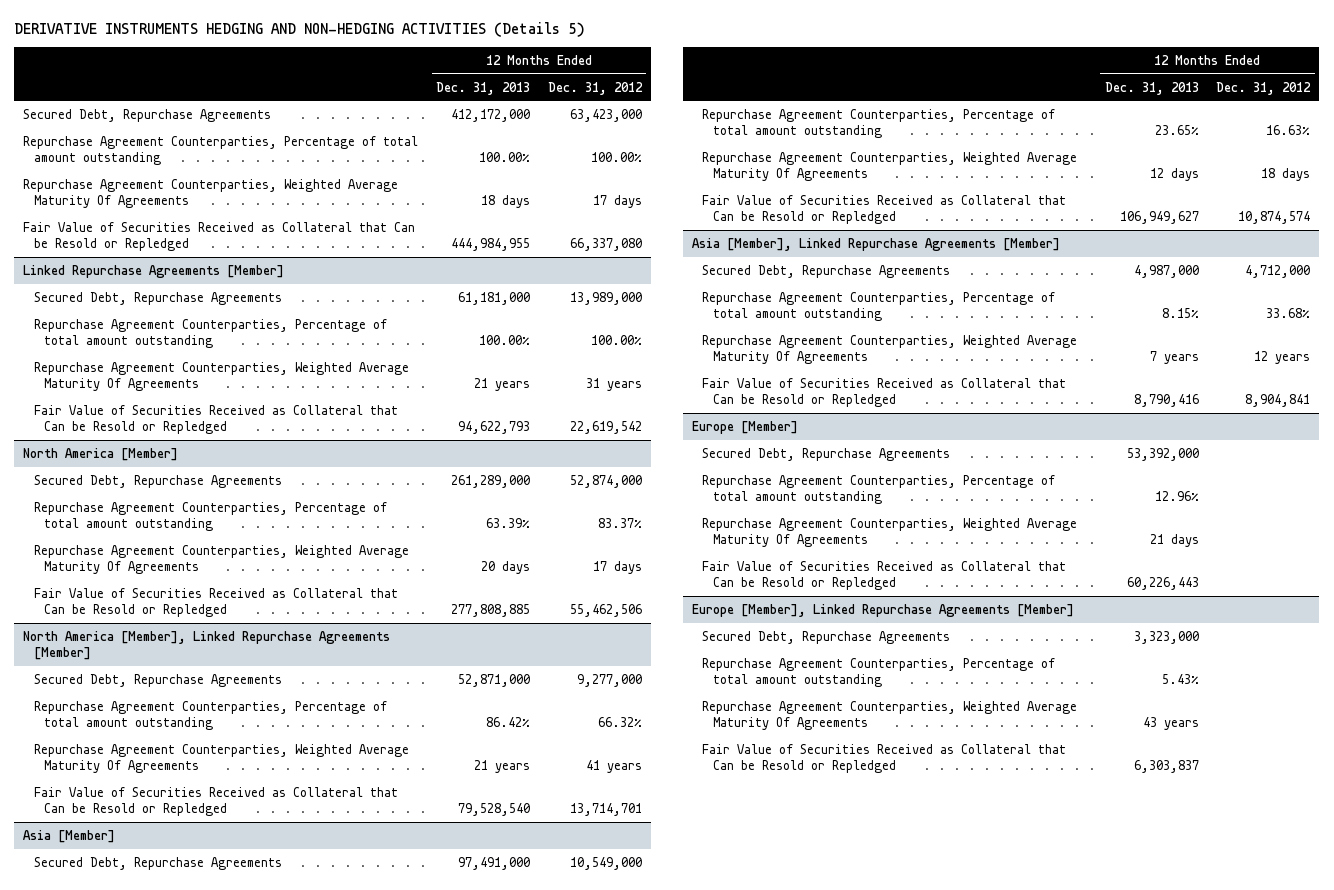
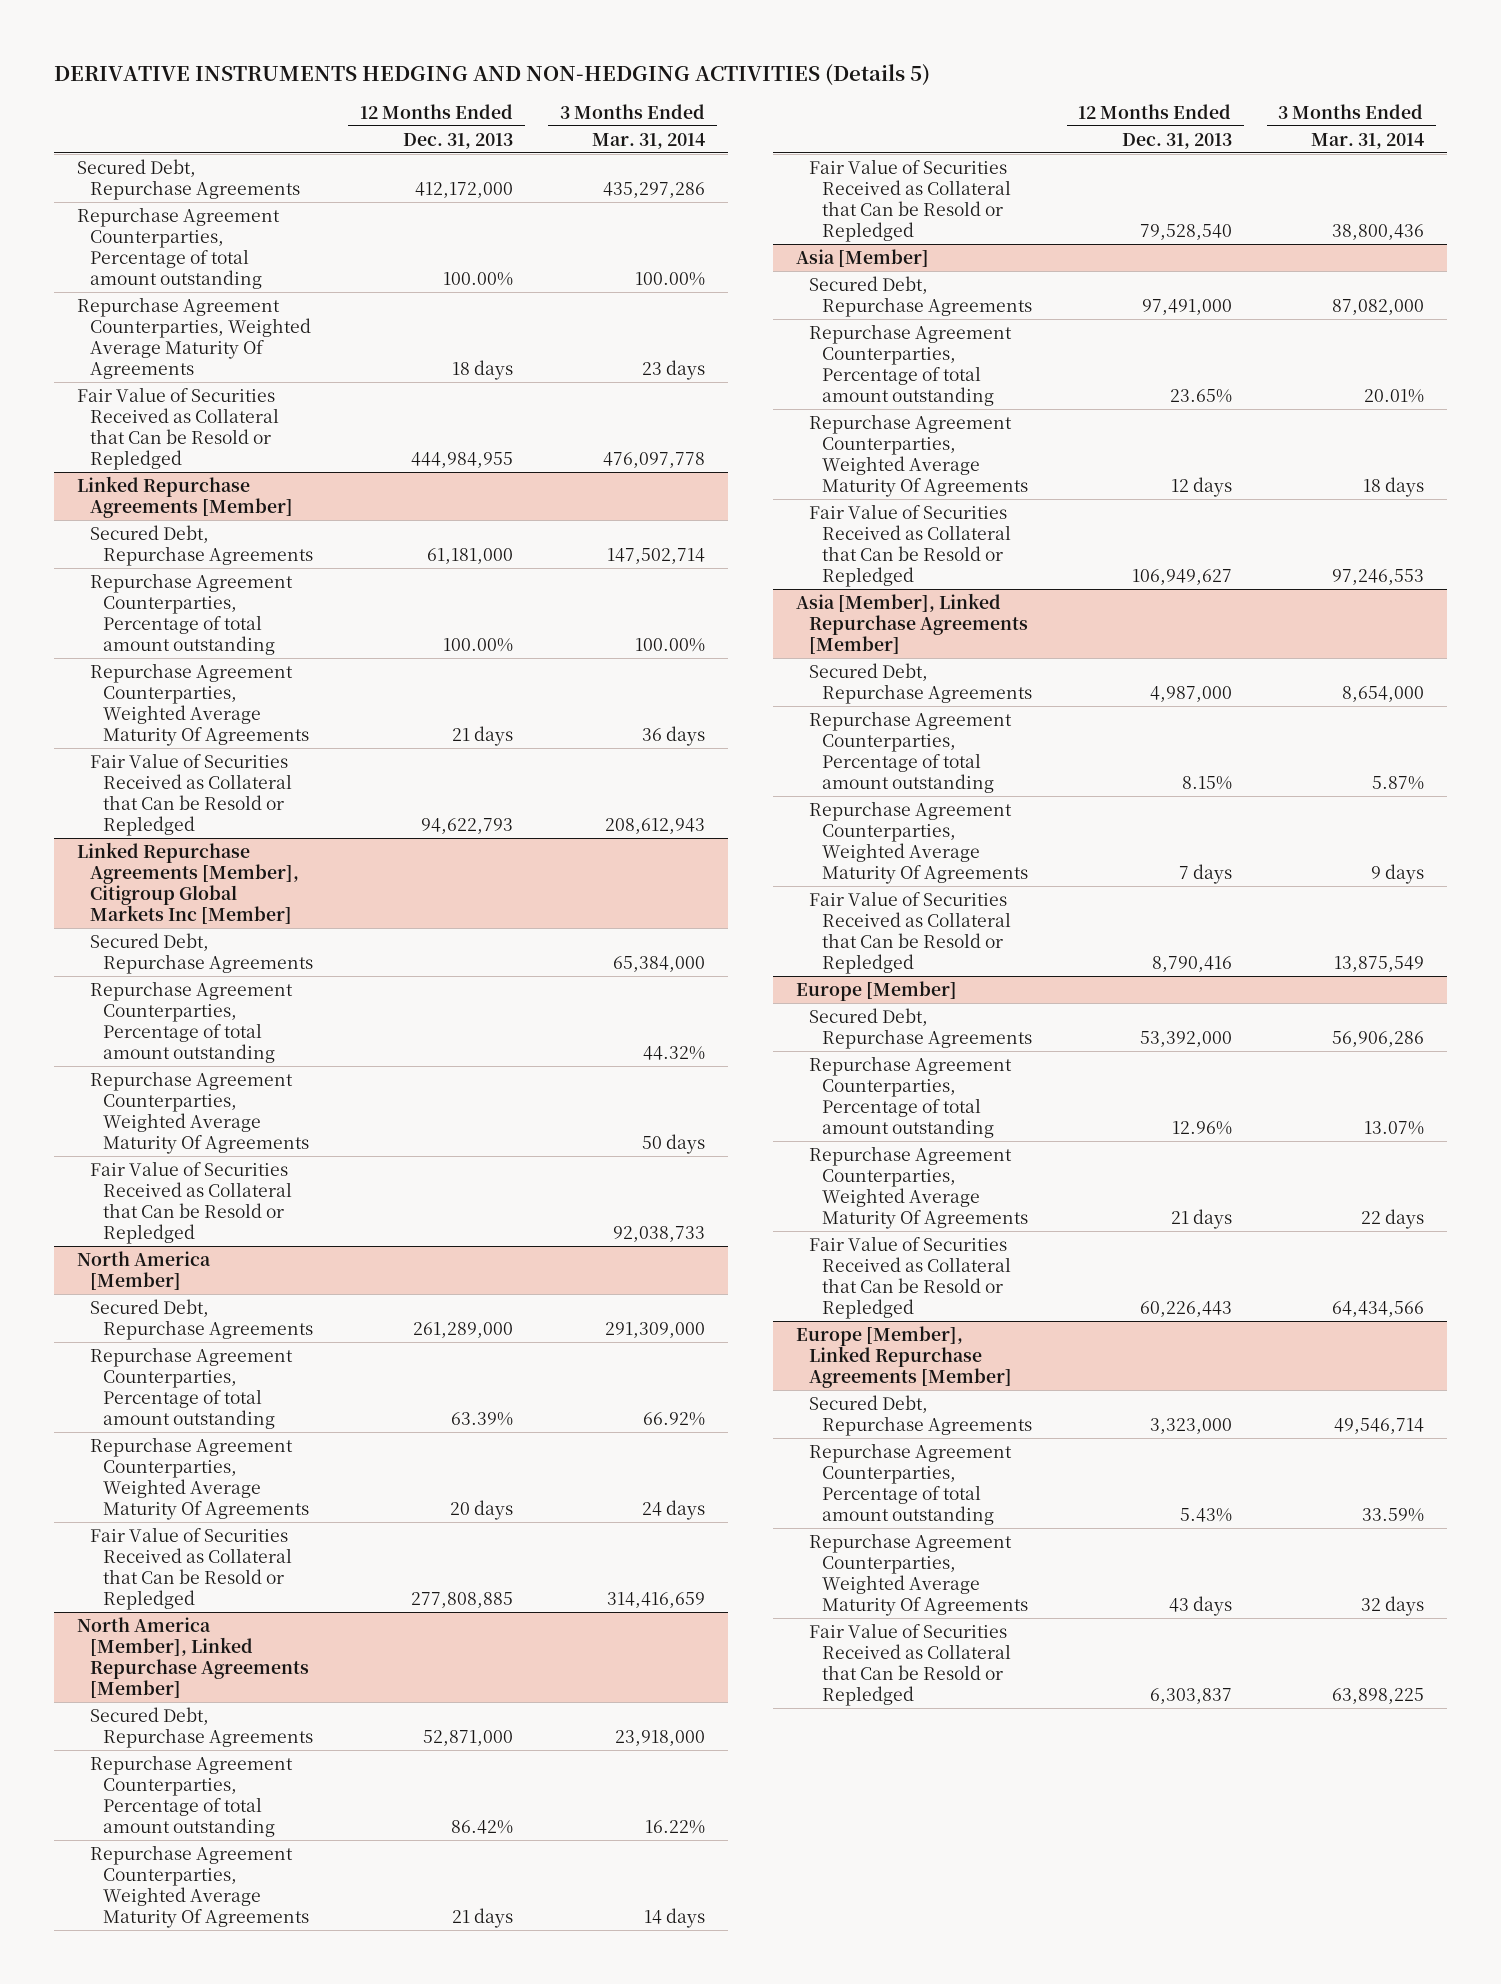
- | 12 Months Ended Dec. 31, 2013 | 12 Months Ended Dec. 31, 2012
+ | 12 Months Ended Dec. 31, 2013 | 3 Months Ended Mar. 31, 2014
@ Linked Repurchase Agreements [Member]
- Repurchase Agreement Counterparties, Weighted Average Maturity Of Agreements | 21 years | 31 years
+ Repurchase Agreement Counterparties, Weighted Average Maturity Of Agreements | 21 days | 36 days
+ Linked Repurchase Agreements [Member], Citigroup Global Markets Inc [Member]
+ Secured Debt, Repurchase Agreements | | 65,384,000
+ Repurchase Agreement Counterparties, Percentage of total amount outstanding | | 44.32%
+ Repurchase Agreement Counterparties, Weighted Average Maturity Of Agreements | | 50 days
+ Fair Value of Securities Received as Collateral that Can be Resold or Repledged | | 92,038,733
@ North America [Member], Linked Repurchase Agreements [Member]
- Repurchase Agreement Counterparties, Weighted Average Maturity Of Agreements | 21 years | 41 years
+ Repurchase Agreement Counterparties, Weighted Average Maturity Of Agreements | 21 days | 14 days
@ Asia [Member], Linked Repurchase Agreements [Member]
- Repurchase Agreement Counterparties, Weighted Average Maturity Of Agreements | 7 years | 12 years
+ Repurchase Agreement Counterparties, Weighted Average Maturity Of Agreements | 7 days | 9 days
@ Europe [Member], Linked Repurchase Agreements [Member]
- Repurchase Agreement Counterparties, Weighted Average Maturity Of Agreements | 43 years |
+ Repurchase Agreement Counterparties, Weighted Average Maturity Of Agreements | 43 days | 32 days

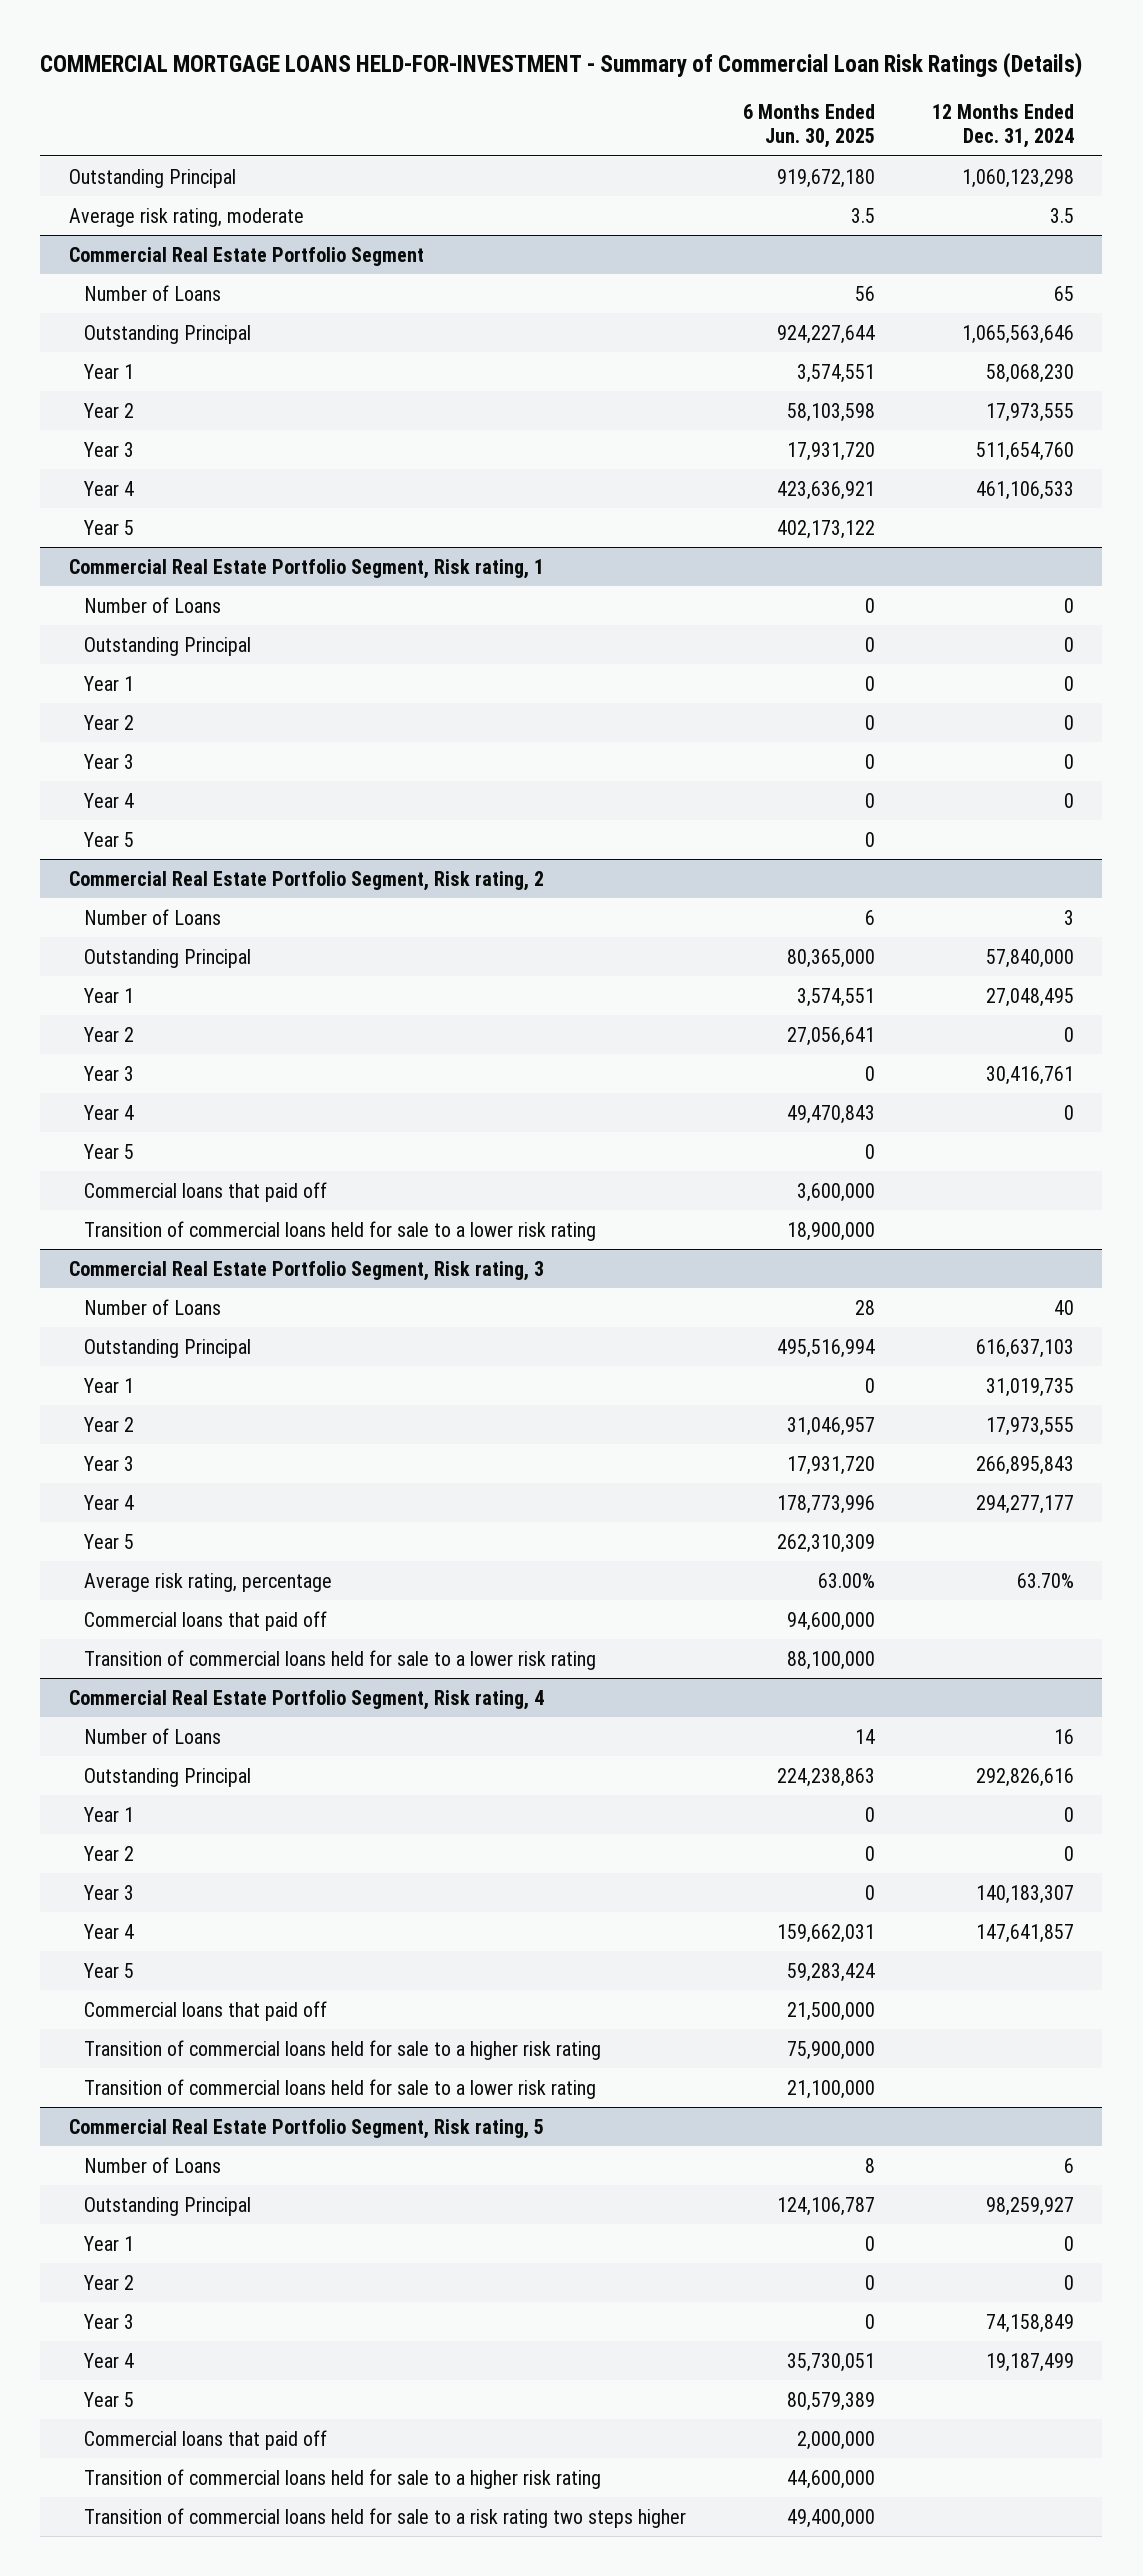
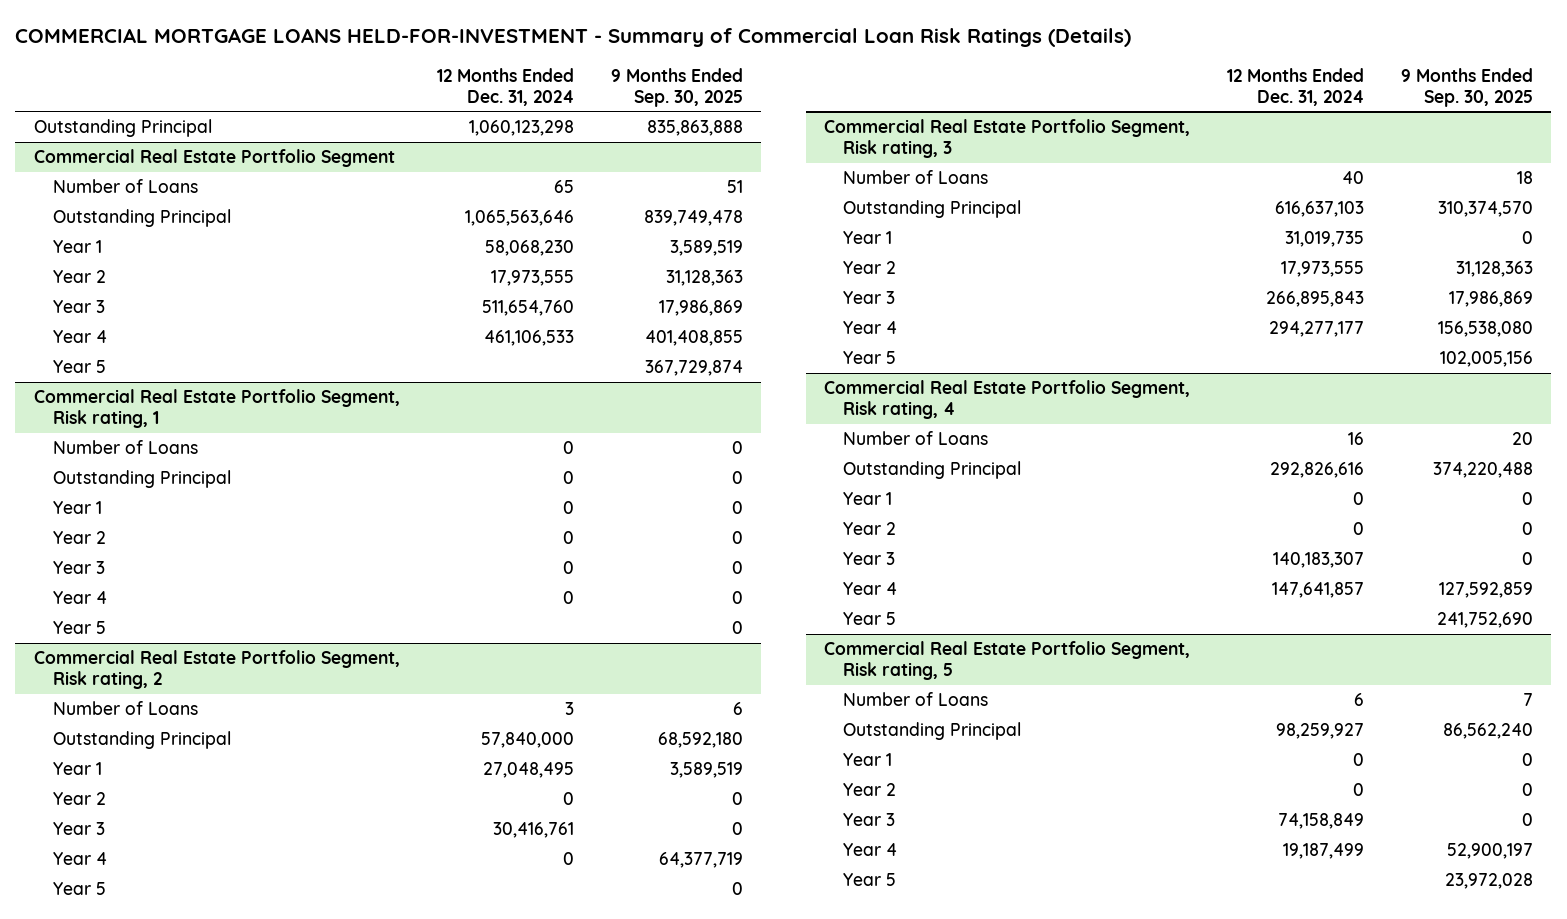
- | 6 Months Ended Jun. 30, 2025 | 12 Months Ended Dec. 31, 2024
+ | 12 Months Ended Dec. 31, 2024 | 9 Months Ended Sep. 30, 2025
- Average risk rating, moderate | 3.5 | 3.5
@ Commercial Real Estate Portfolio Segment, Risk rating, 2
- Commercial loans that paid off | 3,600,000 |
- Transition of commercial loans held for sale to a lower risk rating | 18,900,000 |
@ Commercial Real Estate Portfolio Segment, Risk rating, 3
- Average risk rating, percentage | 63.00% | 63.70%
- Commercial loans that paid off | 94,600,000 |
- Transition of commercial loans held for sale to a lower risk rating | 88,100,000 |
@ Commercial Real Estate Portfolio Segment, Risk rating, 4
- Commercial loans that paid off | 21,500,000 |
- Transition of commercial loans held for sale to a higher risk rating | 75,900,000 |
- Transition of commercial loans held for sale to a lower risk rating | 21,100,000 |
@ Commercial Real Estate Portfolio Segment, Risk rating, 5
- Commercial loans that paid off | 2,000,000 |
- Transition of commercial loans held for sale to a higher risk rating | 44,600,000 |
- Transition of commercial loans held for sale to a risk rating two steps higher | 49,400,000 |

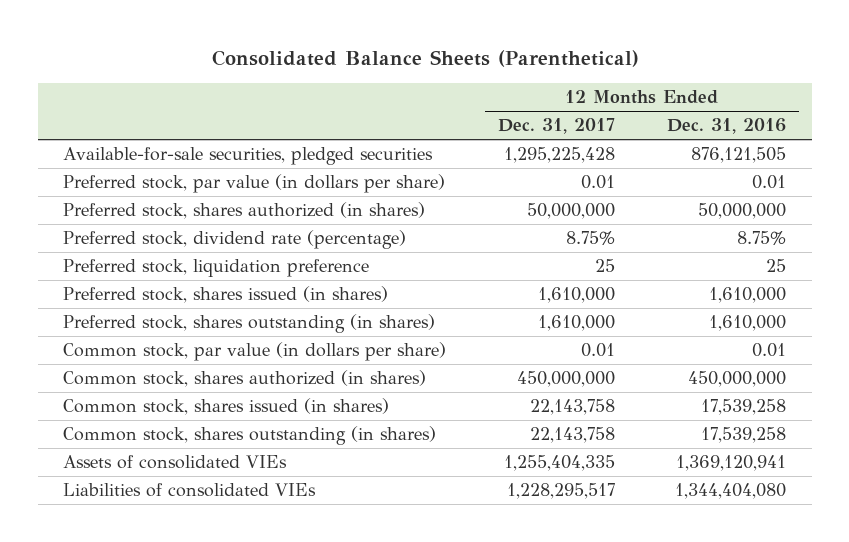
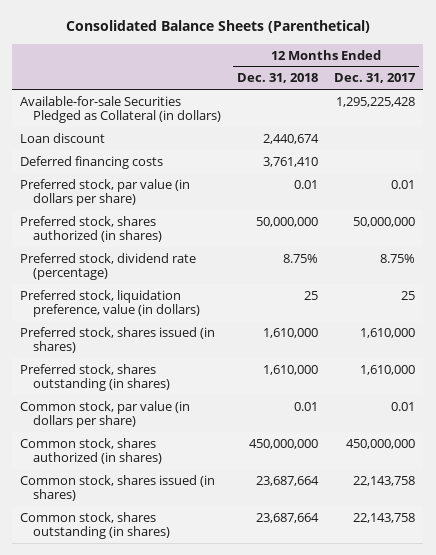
- | 12 Months Ended Dec. 31, 2017 | 12 Months Ended Dec. 31, 2016
+ | 12 Months Ended Dec. 31, 2018 | 12 Months Ended Dec. 31, 2017
- Available-for-sale securities, pledged securities | 1,295,225,428 | 876,121,505
+ Available-for-sale Securities Pledged as Collateral (in dollars) | | 1,295,225,428
+ Loan discount | 2,440,674 |
+ Deferred financing costs | 3,761,410 |
- Preferred stock, liquidation preference | 25 | 25
+ Preferred stock, liquidation preference, value (in dollars) | 25 | 25
- Assets of consolidated VIEs | 1,255,404,335 | 1,369,120,941
- Liabilities of consolidated VIEs | 1,228,295,517 | 1,344,404,080

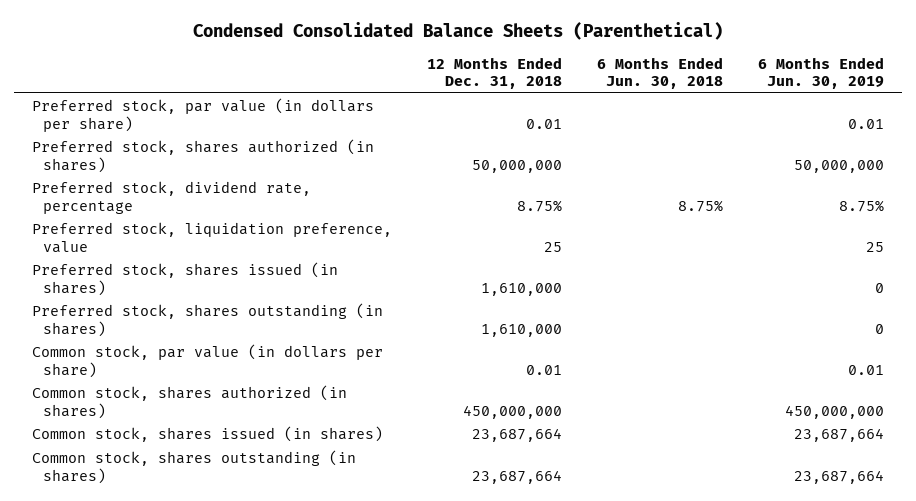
- Consolidated Balance Sheets (Parenthetical)
+ Condensed Consolidated Balance Sheets (Parenthetical)
- | 12 Months Ended Dec. 31, 2018 | 12 Months Ended Dec. 31, 2017
+ | 12 Months Ended Dec. 31, 2018 | 6 Months Ended Jun. 30, 2018 | 6 Months Ended Jun. 30, 2019
- Available-for-sale Securities Pledged as Collateral (in dollars) | | 1,295,225,428
- Loan discount | 2,440,674 |
- Deferred financing costs | 3,761,410 |
- Preferred stock, dividend rate (percentage) | 8.75% | 8.75%
- Preferred stock, liquidation preference, value (in dollars) | 25 | 25
+ Preferred stock, dividend rate, percentage | 8.75% | 8.75% | 8.75%
+ Preferred stock, liquidation preference, value | 25 | | 25

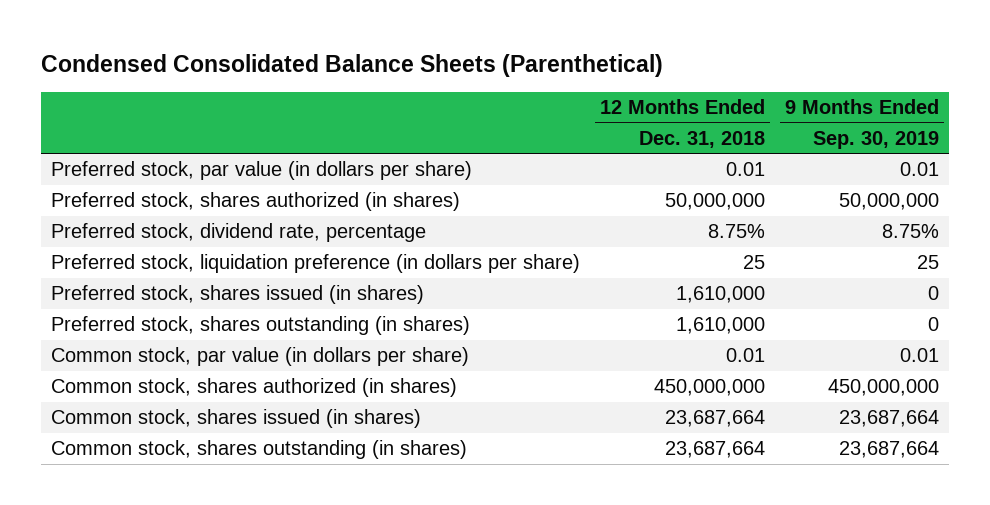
- | 12 Months Ended Dec. 31, 2018 | 6 Months Ended Jun. 30, 2018 | 6 Months Ended Jun. 30, 2019
+ | 12 Months Ended Dec. 31, 2018 | 9 Months Ended Sep. 30, 2019
- Preferred stock, liquidation preference, value | 25 | | 25
+ Preferred stock, liquidation preference (in dollars per share) | 25 | 25

